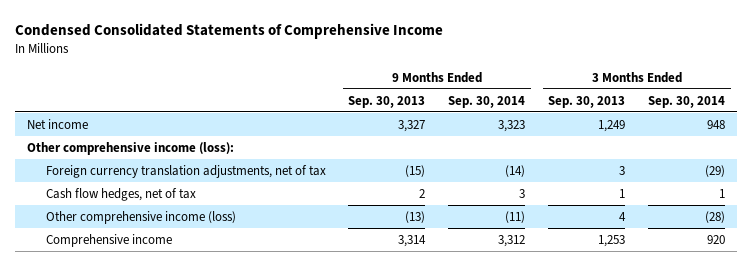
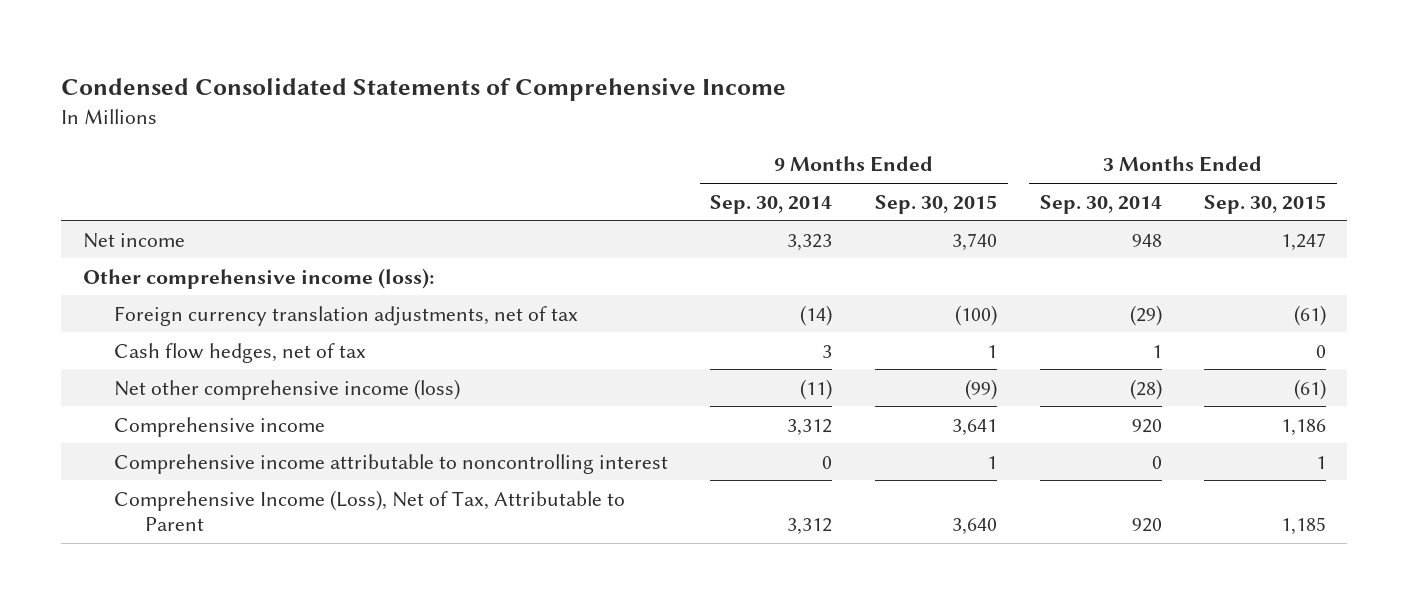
- | 9 Months Ended Sep. 30, 2013 | 9 Months Ended Sep. 30, 2014 | 3 Months Ended Sep. 30, 2013 | 3 Months Ended Sep. 30, 2014
+ | 9 Months Ended Sep. 30, 2014 | 9 Months Ended Sep. 30, 2015 | 3 Months Ended Sep. 30, 2014 | 3 Months Ended Sep. 30, 2015
- Other comprehensive income (loss) | (13) | (11) | 4 | (28)
+ Net other comprehensive income (loss) | (11) | (99) | (28) | (61)
+ Comprehensive income attributable to noncontrolling interest | 0 | 1 | 0 | 1
+ Comprehensive Income (Loss), Net of Tax, Attributable to Parent | 3,312 | 3,640 | 920 | 1,185

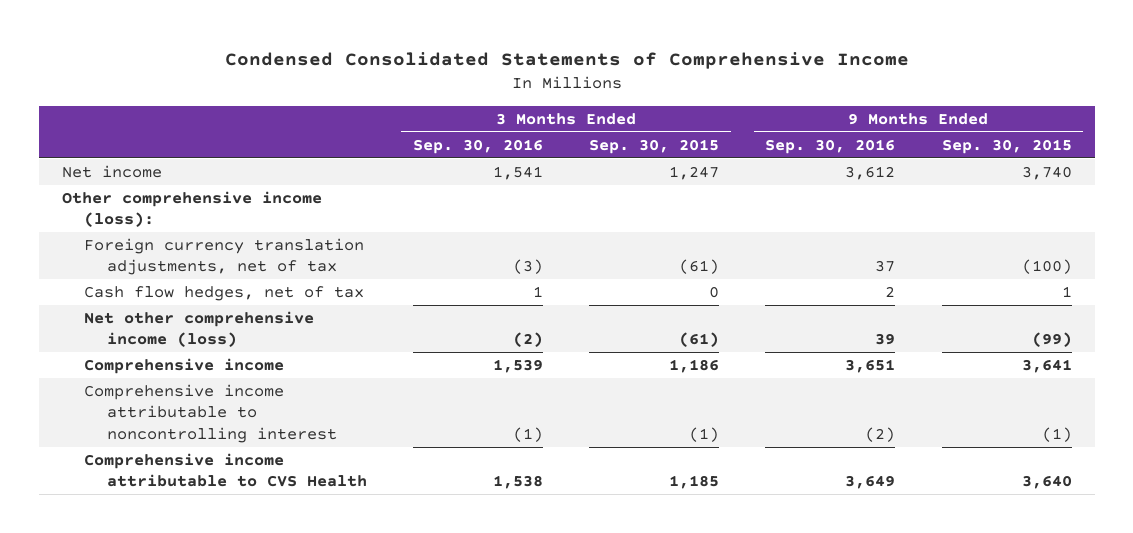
- | 9 Months Ended Sep. 30, 2014 | 9 Months Ended Sep. 30, 2015 | 3 Months Ended Sep. 30, 2014 | 3 Months Ended Sep. 30, 2015
+ | 3 Months Ended Sep. 30, 2016 | 3 Months Ended Sep. 30, 2015 | 9 Months Ended Sep. 30, 2016 | 9 Months Ended Sep. 30, 2015
- Comprehensive income attributable to noncontrolling interest | 0 | 1 | 0 | 1
- Comprehensive Income (Loss), Net of Tax, Attributable to Parent | 3,312 | 3,640 | 920 | 1,185
+ Comprehensive income attributable to noncontrolling interest | (1) | (1) | (2) | (1)
+ Comprehensive income attributable to CVS Health | 1,538 | 1,185 | 3,649 | 3,640

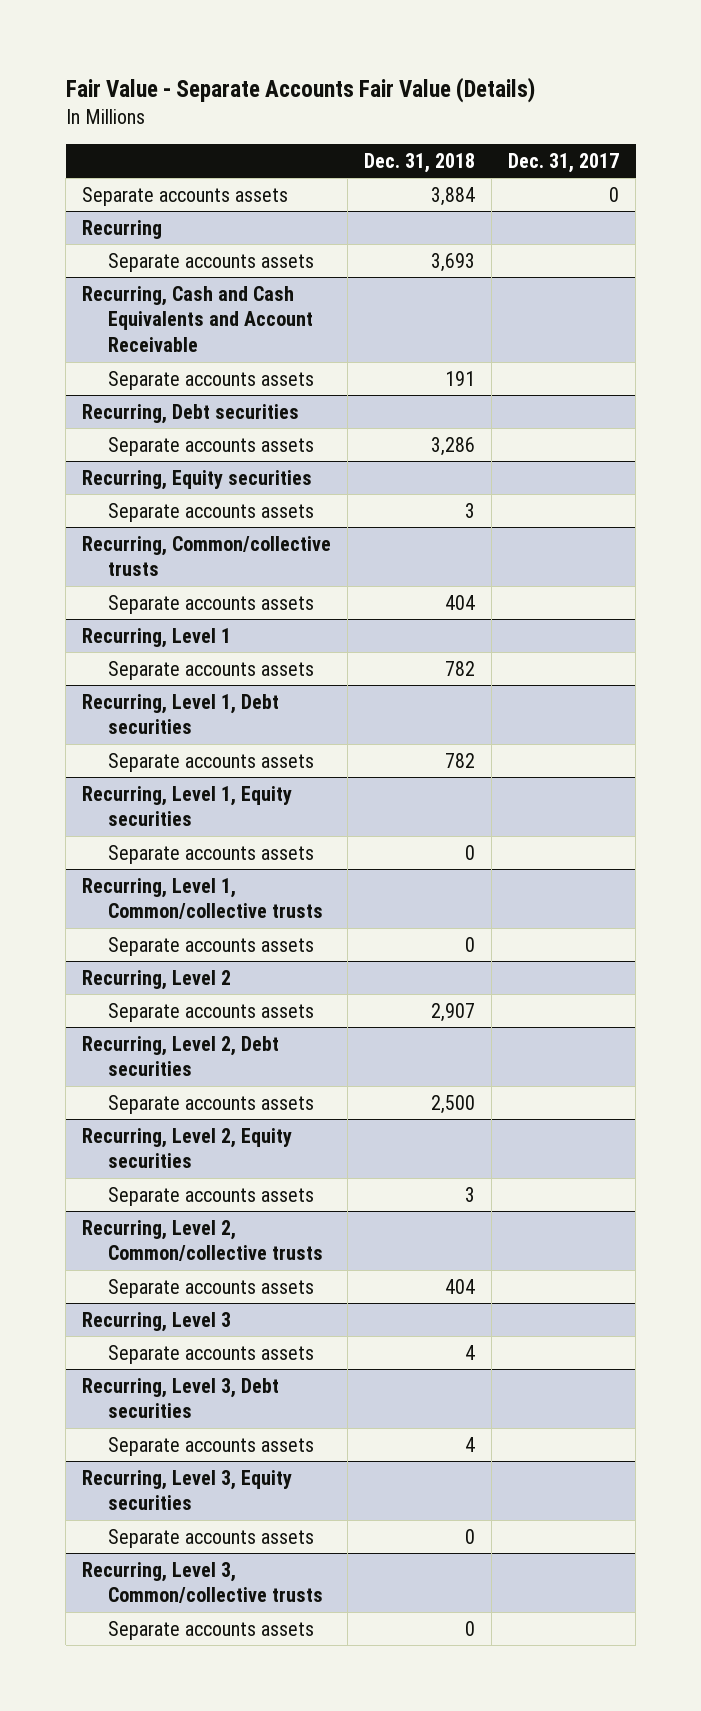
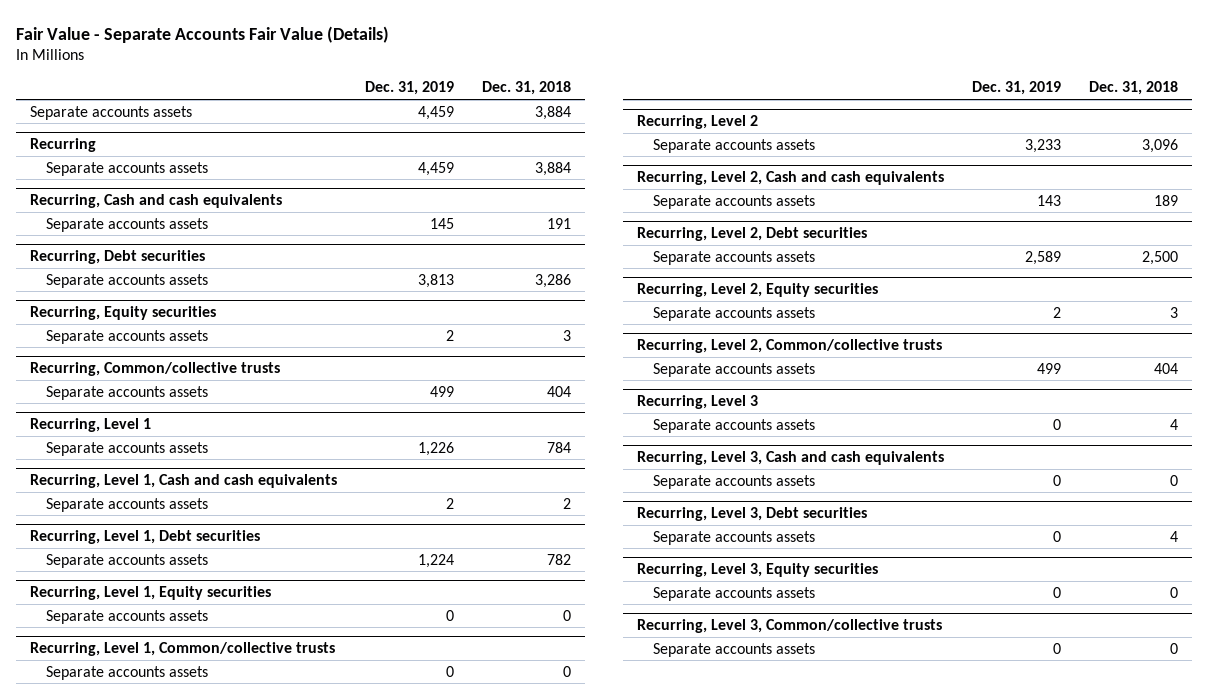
- | Dec. 31, 2018 | Dec. 31, 2017
+ | Dec. 31, 2019 | Dec. 31, 2018
@ Recurring
- Separate accounts assets | 3,693 |
- Recurring, Cash and Cash Equivalents and Account Receivable
@ Recurring
+ Separate accounts assets | 4,459 | 3,884
+ Recurring, Cash and cash equivalents
@ Recurring, Level 1
- Separate accounts assets | 782 |
+ Separate accounts assets | 1,226 | 784
+ Recurring, Level 1, Cash and cash equivalents
+ Separate accounts assets | 2 | 2
@ Recurring, Level 2
- Separate accounts assets | 2,907 |
+ Separate accounts assets | 3,233 | 3,096
+ Recurring, Level 2, Cash and cash equivalents
+ Separate accounts assets | 143 | 189
+ Recurring, Level 3, Cash and cash equivalents
+ Separate accounts assets | 0 | 0

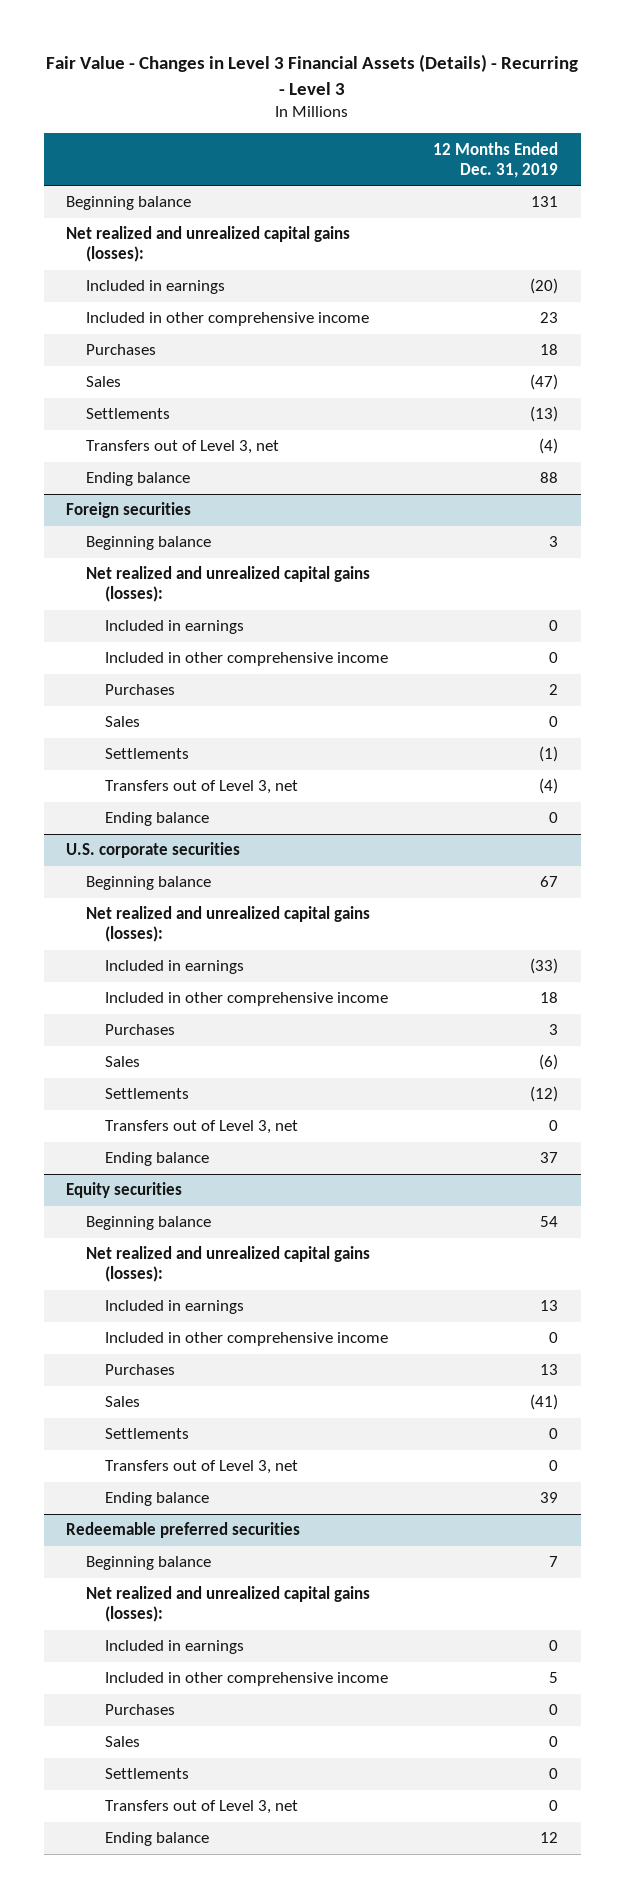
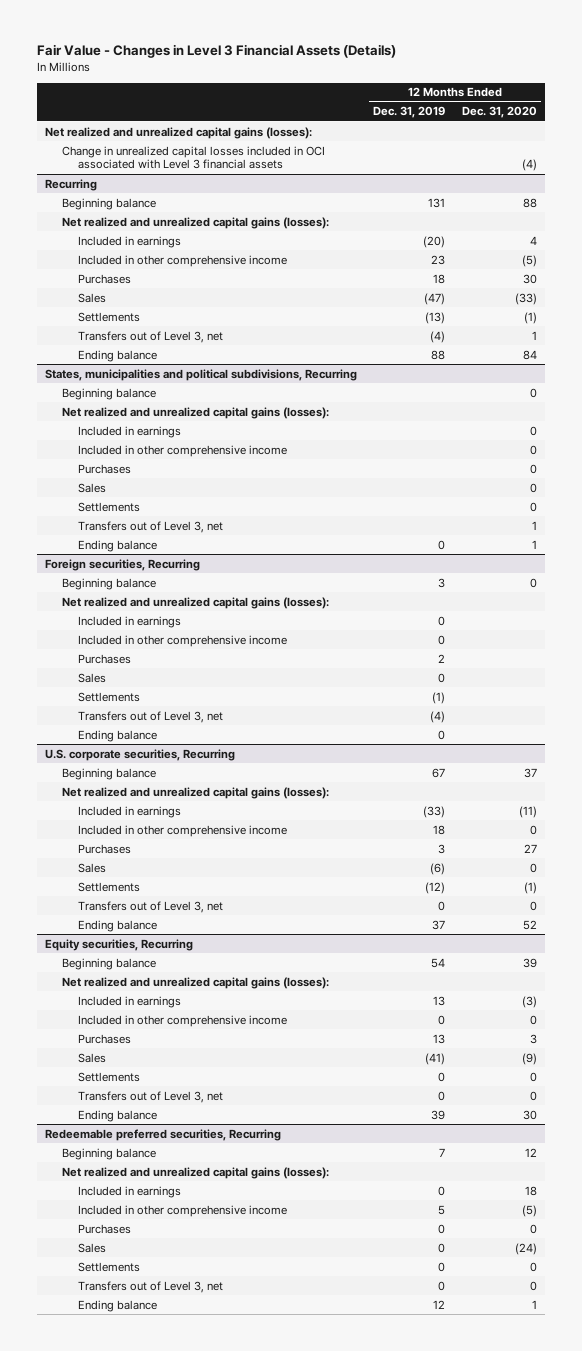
- Fair Value - Changes in Level 3 Financial Assets (Details) - Recurring - Level 3
+ Fair Value - Changes in Level 3 Financial Assets (Details)
- | 12 Months Ended Dec. 31, 2019
+ | 12 Months Ended Dec. 31, 2019 | 12 Months Ended Dec. 31, 2020
+ Net realized and unrealized capital gains (losses):
+ Change in unrealized capital losses included in OCI associated with Level 3 financial assets | | (4)
+ Recurring
- Foreign securities
+ States, municipalities and political subdivisions, Recurring
+ Beginning balance | | 0
+ Net realized and unrealized capital gains (losses):
+ Included in earnings | | 0
+ Included in other comprehensive income | | 0
+ Purchases | | 0
+ Sales | | 0
+ Settlements | | 0
+ Transfers out of Level 3, net | | 1
+ Ending balance | 0 | 1
+ Foreign securities, Recurring
- U.S. corporate securities
+ U.S. corporate securities, Recurring
- Equity securities
+ Equity securities, Recurring
- Redeemable preferred securities
+ Redeemable preferred securities, Recurring

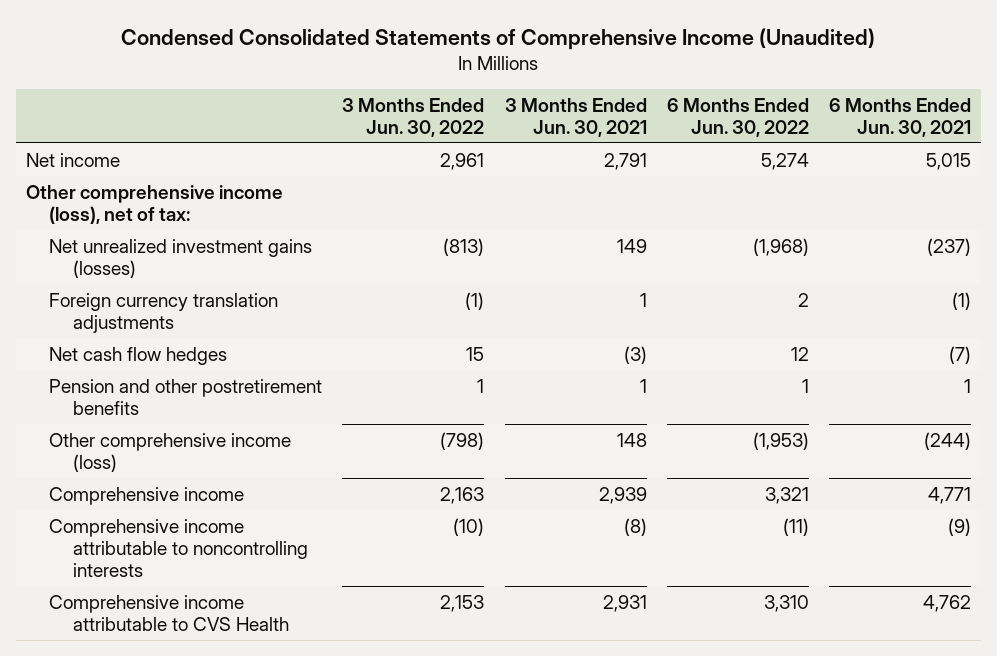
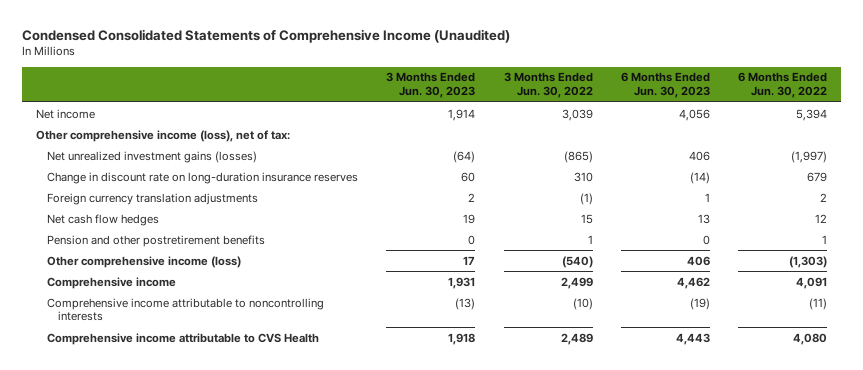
- | 3 Months Ended Jun. 30, 2022 | 3 Months Ended Jun. 30, 2021 | 6 Months Ended Jun. 30, 2022 | 6 Months Ended Jun. 30, 2021
+ | 3 Months Ended Jun. 30, 2023 | 3 Months Ended Jun. 30, 2022 | 6 Months Ended Jun. 30, 2023 | 6 Months Ended Jun. 30, 2022
- Net income | 2,961 | 2,791 | 5,274 | 5,015
+ Net income | 1,914 | 3,039 | 4,056 | 5,394
- Net unrealized investment gains (losses) | (813) | 149 | (1,968) | (237)
+ Net unrealized investment gains (losses) | (64) | (865) | 406 | (1,997)
+ Change in discount rate on long-duration insurance reserves | 60 | 310 | (14) | 679
- Other comprehensive income (loss) | (798) | 148 | (1,953) | (244)
- Comprehensive income | 2,163 | 2,939 | 3,321 | 4,771
+ Other comprehensive income (loss) | 17 | (540) | 406 | (1,303)
+ Comprehensive income | 1,931 | 2,499 | 4,462 | 4,091
- Comprehensive income attributable to CVS Health | 2,153 | 2,931 | 3,310 | 4,762
+ Comprehensive income attributable to CVS Health | 1,918 | 2,489 | 4,443 | 4,080

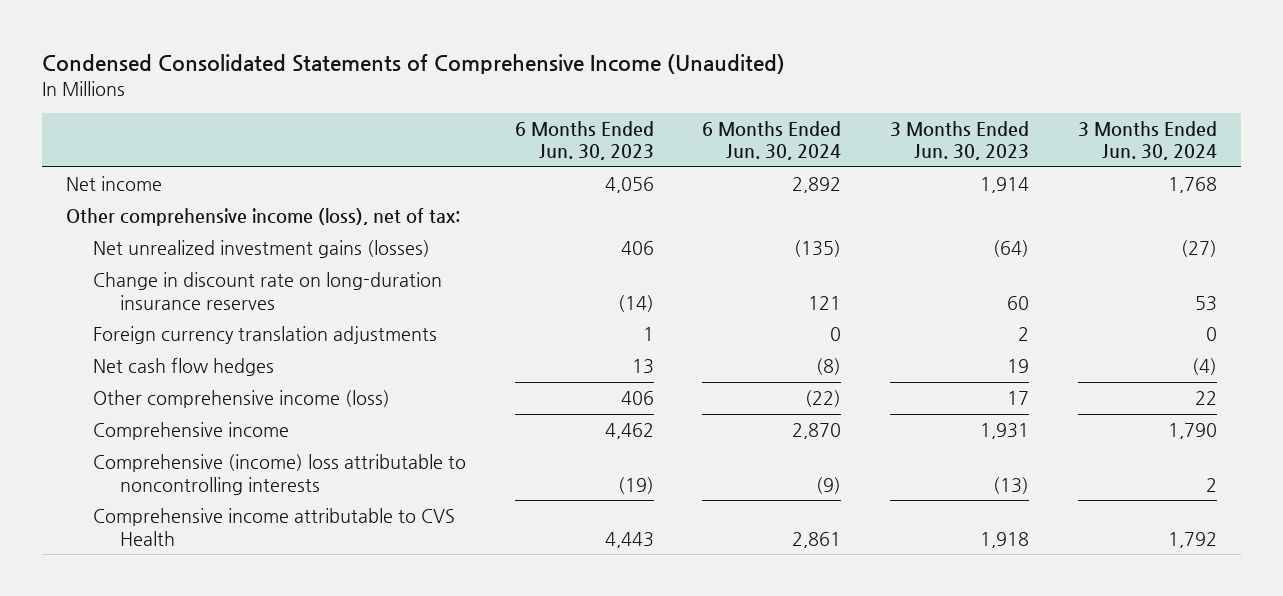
- | 3 Months Ended Jun. 30, 2023 | 3 Months Ended Jun. 30, 2022 | 6 Months Ended Jun. 30, 2023 | 6 Months Ended Jun. 30, 2022
+ | 6 Months Ended Jun. 30, 2023 | 6 Months Ended Jun. 30, 2024 | 3 Months Ended Jun. 30, 2023 | 3 Months Ended Jun. 30, 2024
- Pension and other postretirement benefits | 0 | 1 | 0 | 1
- Comprehensive income attributable to noncontrolling interests | (13) | (10) | (19) | (11)
+ Comprehensive (income) loss attributable to noncontrolling interests | (19) | (9) | (13) | 2

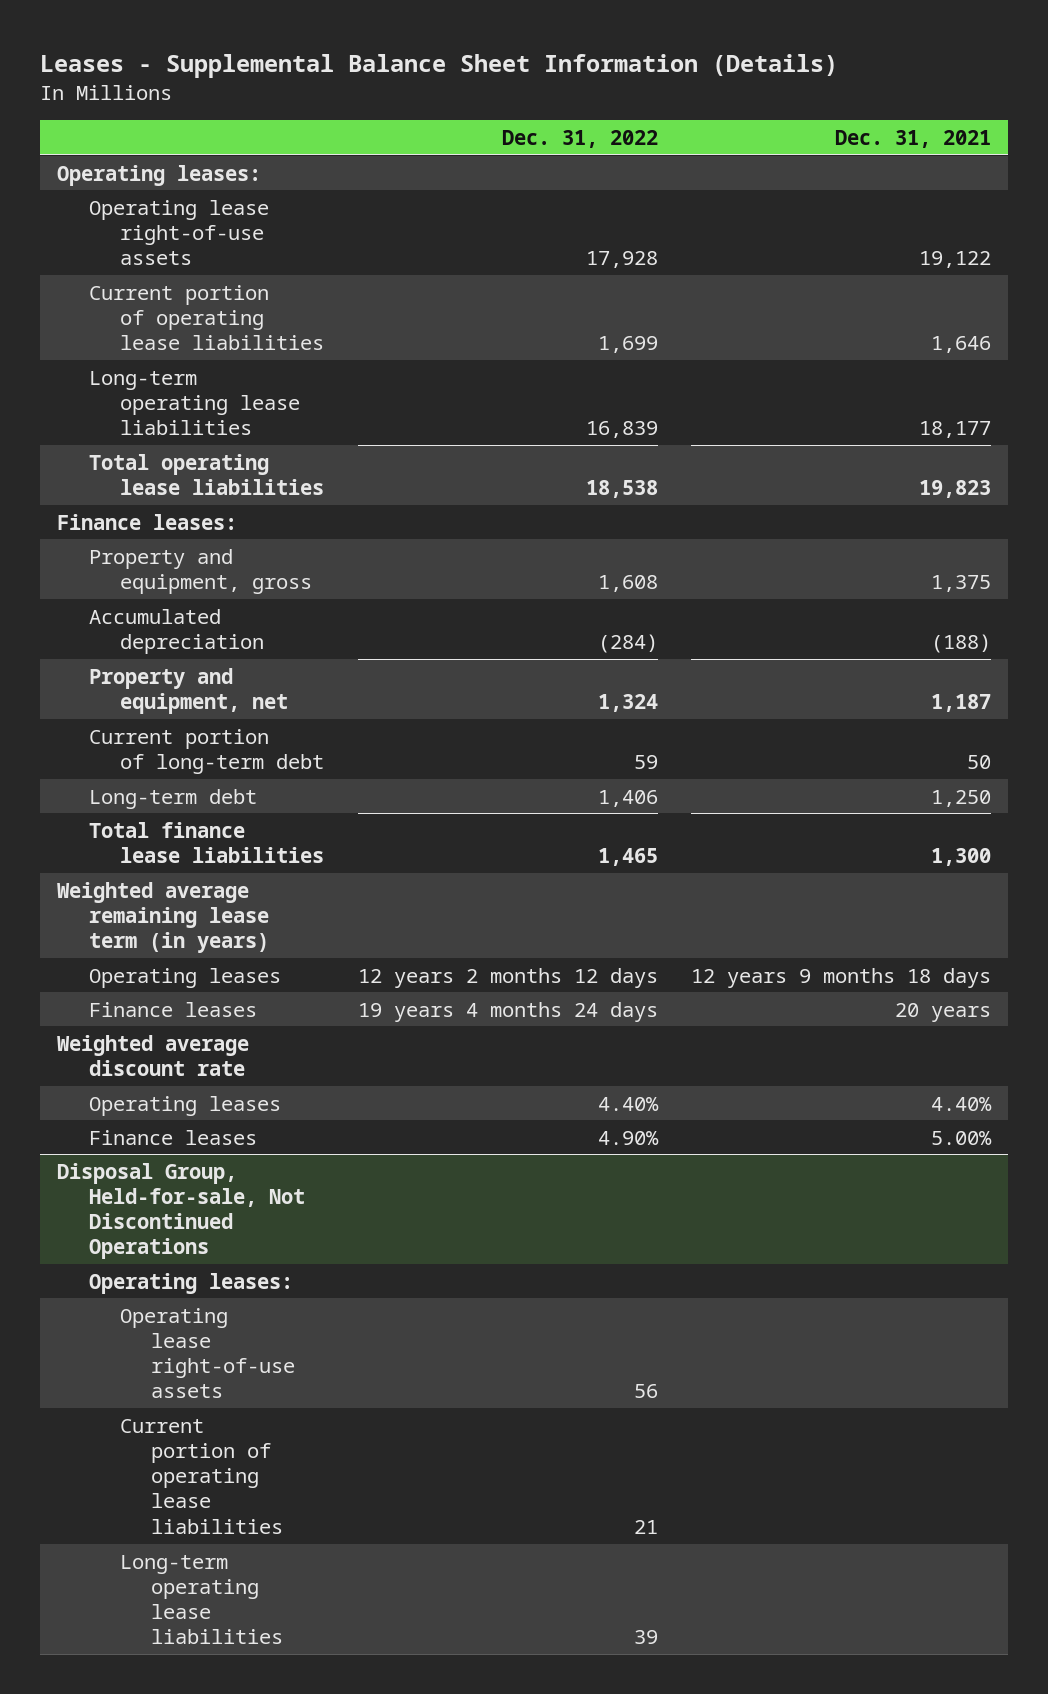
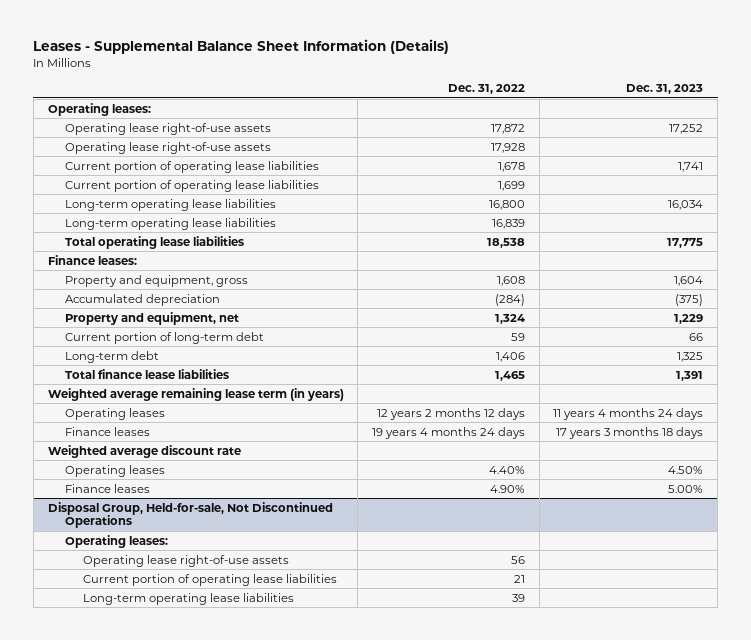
- | Dec. 31, 2022 | Dec. 31, 2021
+ | Dec. 31, 2022 | Dec. 31, 2023
+ Operating lease right-of-use assets | 17,872 | 17,252
+ Current portion of operating lease liabilities | 1,678 | 1,741
+ Long-term operating lease liabilities | 16,800 | 16,034

